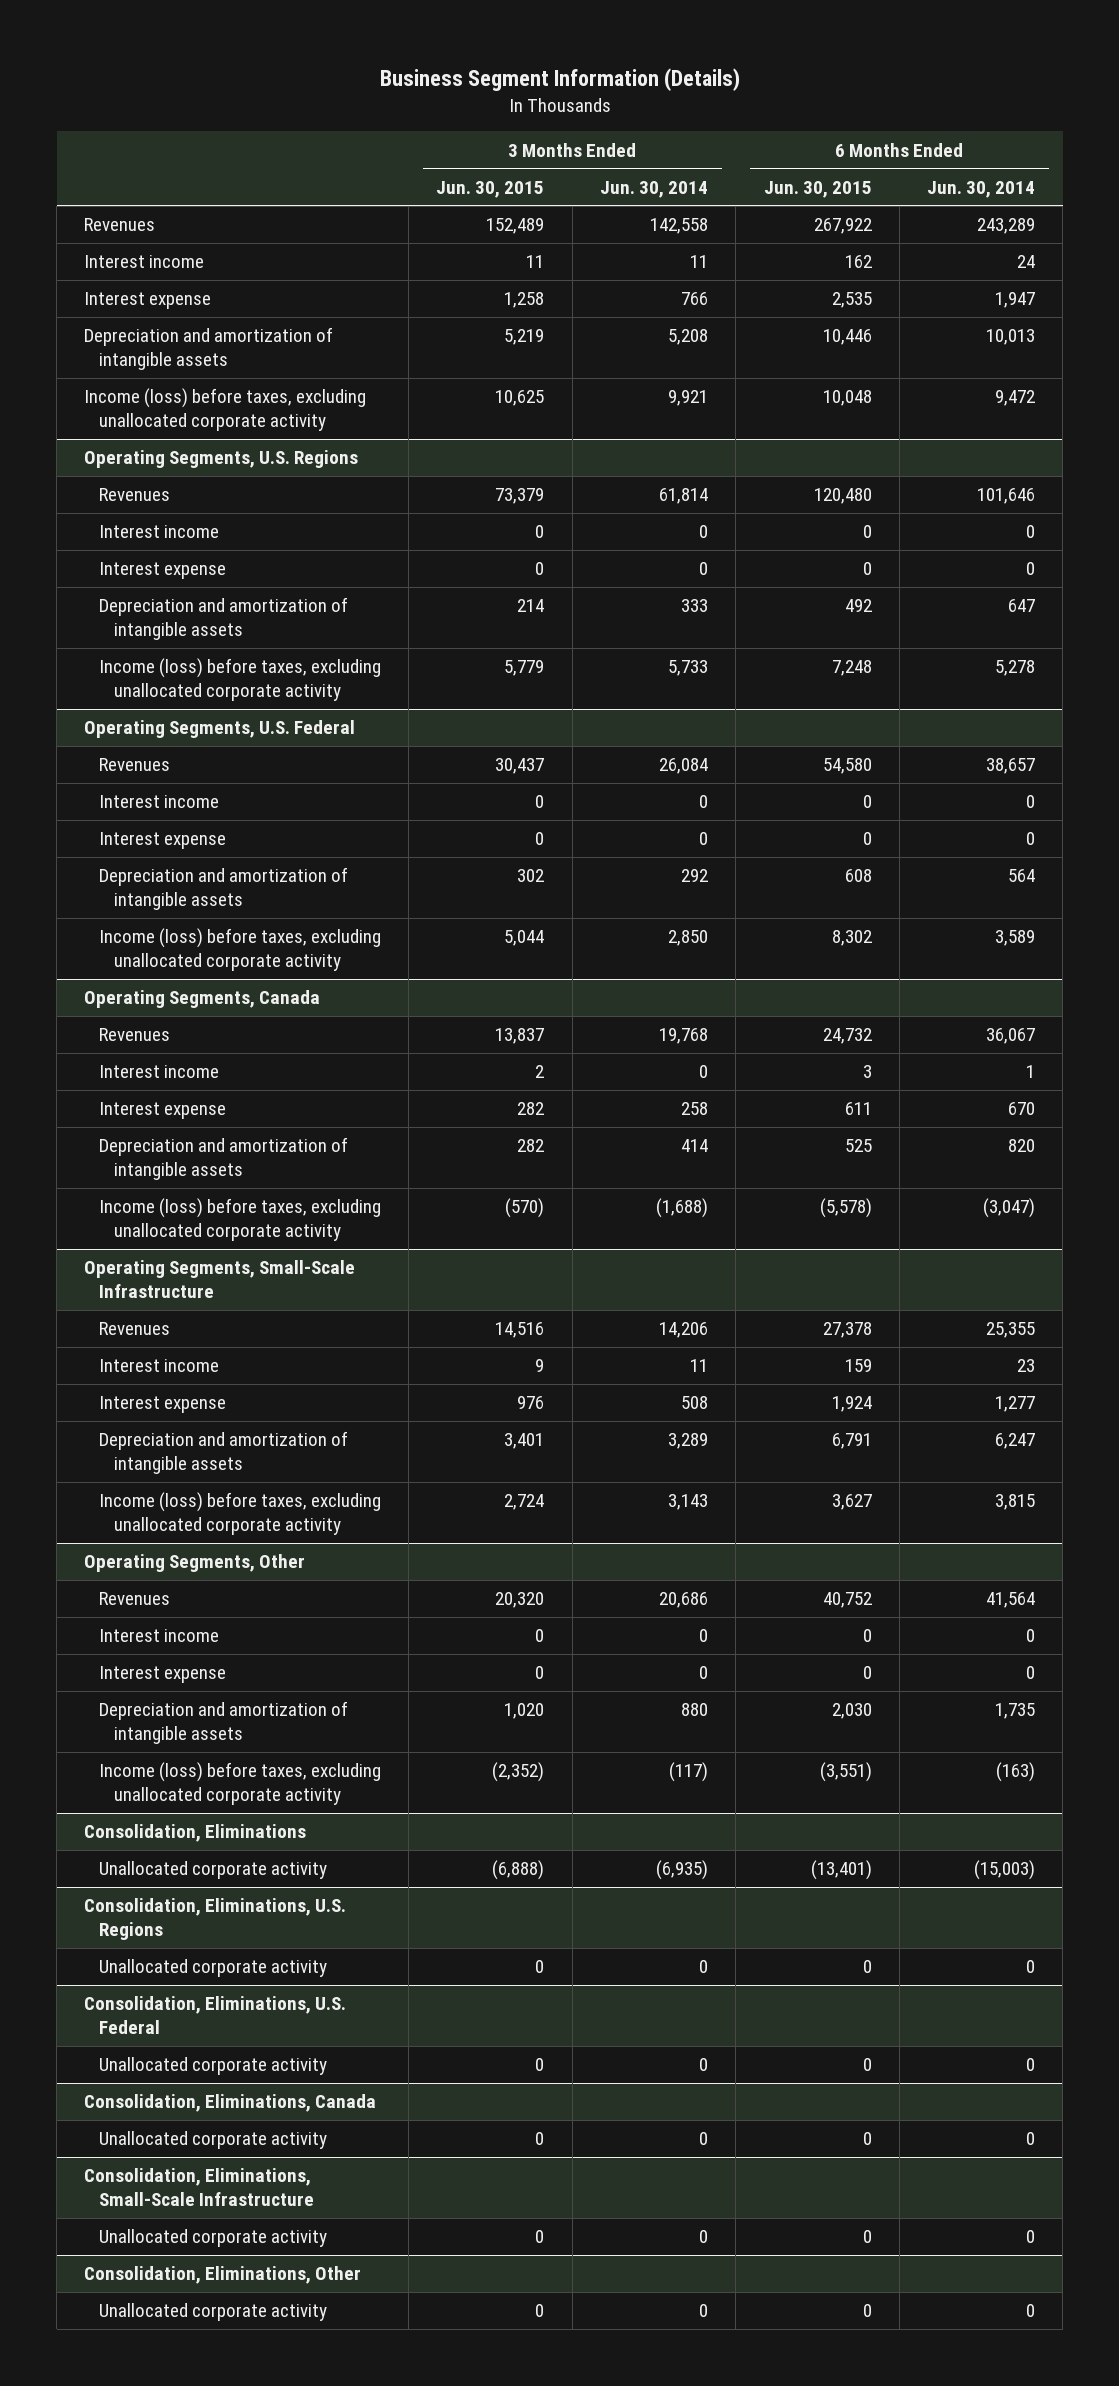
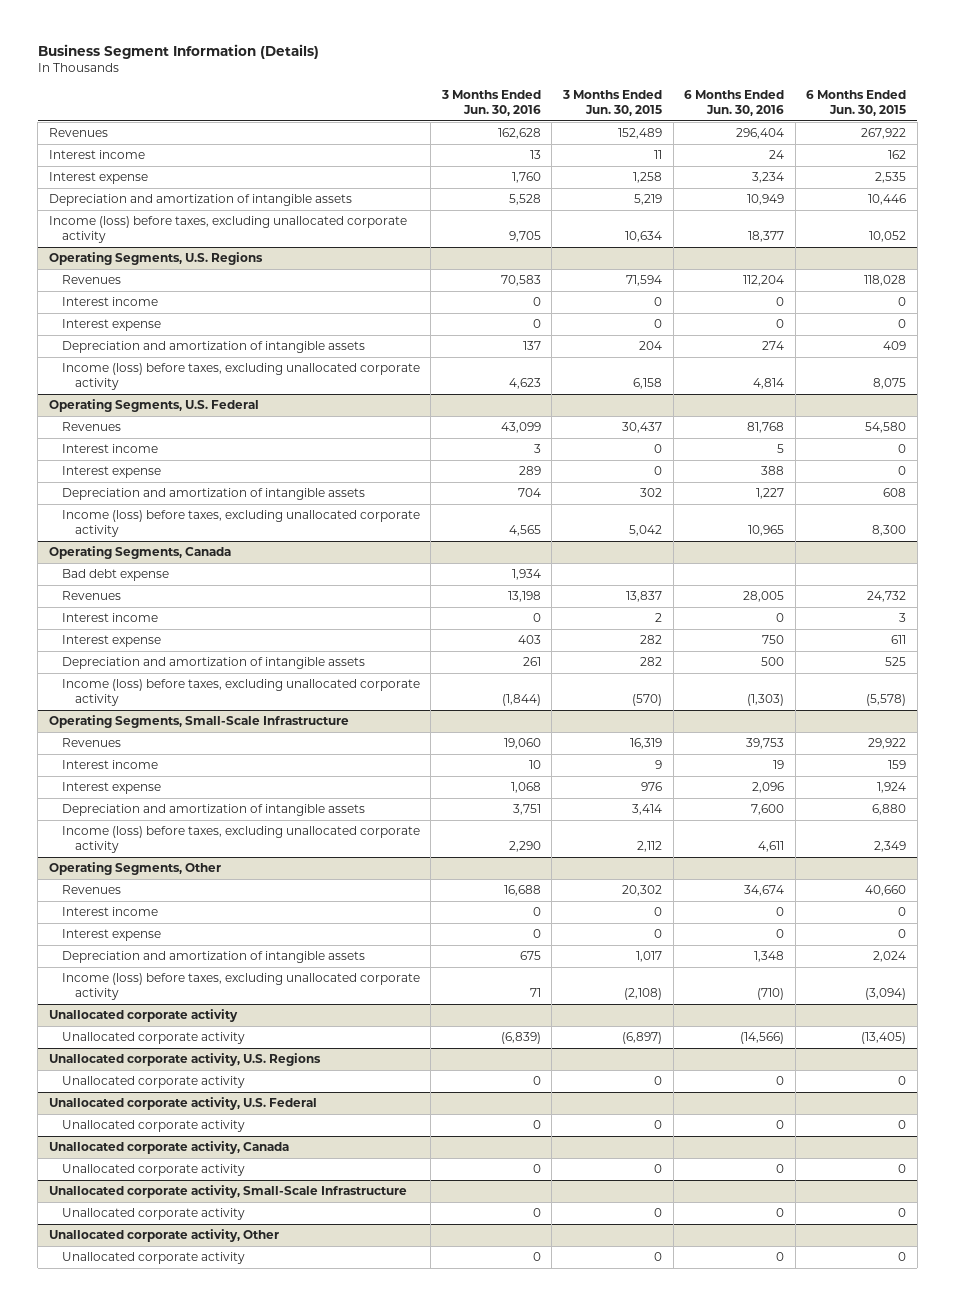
- | 3 Months Ended Jun. 30, 2015 | 3 Months Ended Jun. 30, 2014 | 6 Months Ended Jun. 30, 2015 | 6 Months Ended Jun. 30, 2014
+ | 3 Months Ended Jun. 30, 2016 | 3 Months Ended Jun. 30, 2015 | 6 Months Ended Jun. 30, 2016 | 6 Months Ended Jun. 30, 2015
- Income (loss) before taxes, excluding unallocated corporate activity | 10,625 | 9,921 | 10,048 | 9,472
+ Income (loss) before taxes, excluding unallocated corporate activity | 9,705 | 10,634 | 18,377 | 10,052
@ Operating Segments, U.S. Regions
- Revenues | 73,379 | 61,814 | 120,480 | 101,646
+ Revenues | 70,583 | 71,594 | 112,204 | 118,028
- Depreciation and amortization of intangible assets | 214 | 333 | 492 | 647
- Income (loss) before taxes, excluding unallocated corporate activity | 5,779 | 5,733 | 7,248 | 5,278
+ Depreciation and amortization of intangible assets | 137 | 204 | 274 | 409
+ Income (loss) before taxes, excluding unallocated corporate activity | 4,623 | 6,158 | 4,814 | 8,075
@ Operating Segments, U.S. Federal
- Income (loss) before taxes, excluding unallocated corporate activity | 5,044 | 2,850 | 8,302 | 3,589
+ Income (loss) before taxes, excluding unallocated corporate activity | 4,565 | 5,042 | 10,965 | 8,300
@ Operating Segments, Canada
+ Bad debt expense | 1,934 | | |
@ Operating Segments, Small-Scale Infrastructure
- Revenues | 14,516 | 14,206 | 27,378 | 25,355
+ Revenues | 19,060 | 16,319 | 39,753 | 29,922
- Depreciation and amortization of intangible assets | 3,401 | 3,289 | 6,791 | 6,247
- Income (loss) before taxes, excluding unallocated corporate activity | 2,724 | 3,143 | 3,627 | 3,815
+ Depreciation and amortization of intangible assets | 3,751 | 3,414 | 7,600 | 6,880
+ Income (loss) before taxes, excluding unallocated corporate activity | 2,290 | 2,112 | 4,611 | 2,349
@ Operating Segments, Other
- Revenues | 20,320 | 20,686 | 40,752 | 41,564
+ Revenues | 16,688 | 20,302 | 34,674 | 40,660
- Depreciation and amortization of intangible assets | 1,020 | 880 | 2,030 | 1,735
- Income (loss) before taxes, excluding unallocated corporate activity | (2,352) | (117) | (3,551) | (163)
- Consolidation, Eliminations
- Unallocated corporate activity | (6,888) | (6,935) | (13,401) | (15,003)
- Consolidation, Eliminations, U.S. Regions
@ Operating Segments, Other
+ Depreciation and amortization of intangible assets | 675 | 1,017 | 1,348 | 2,024
+ Income (loss) before taxes, excluding unallocated corporate activity | 71 | (2,108) | (710) | (3,094)
+ Unallocated corporate activity
+ Unallocated corporate activity | (6,839) | (6,897) | (14,566) | (13,405)
+ Unallocated corporate activity, U.S. Regions
- Consolidation, Eliminations, U.S. Federal
+ Unallocated corporate activity, U.S. Federal
- Consolidation, Eliminations, Canada
+ Unallocated corporate activity, Canada
- Consolidation, Eliminations, Small-Scale Infrastructure
+ Unallocated corporate activity, Small-Scale Infrastructure
- Consolidation, Eliminations, Other
+ Unallocated corporate activity, Other

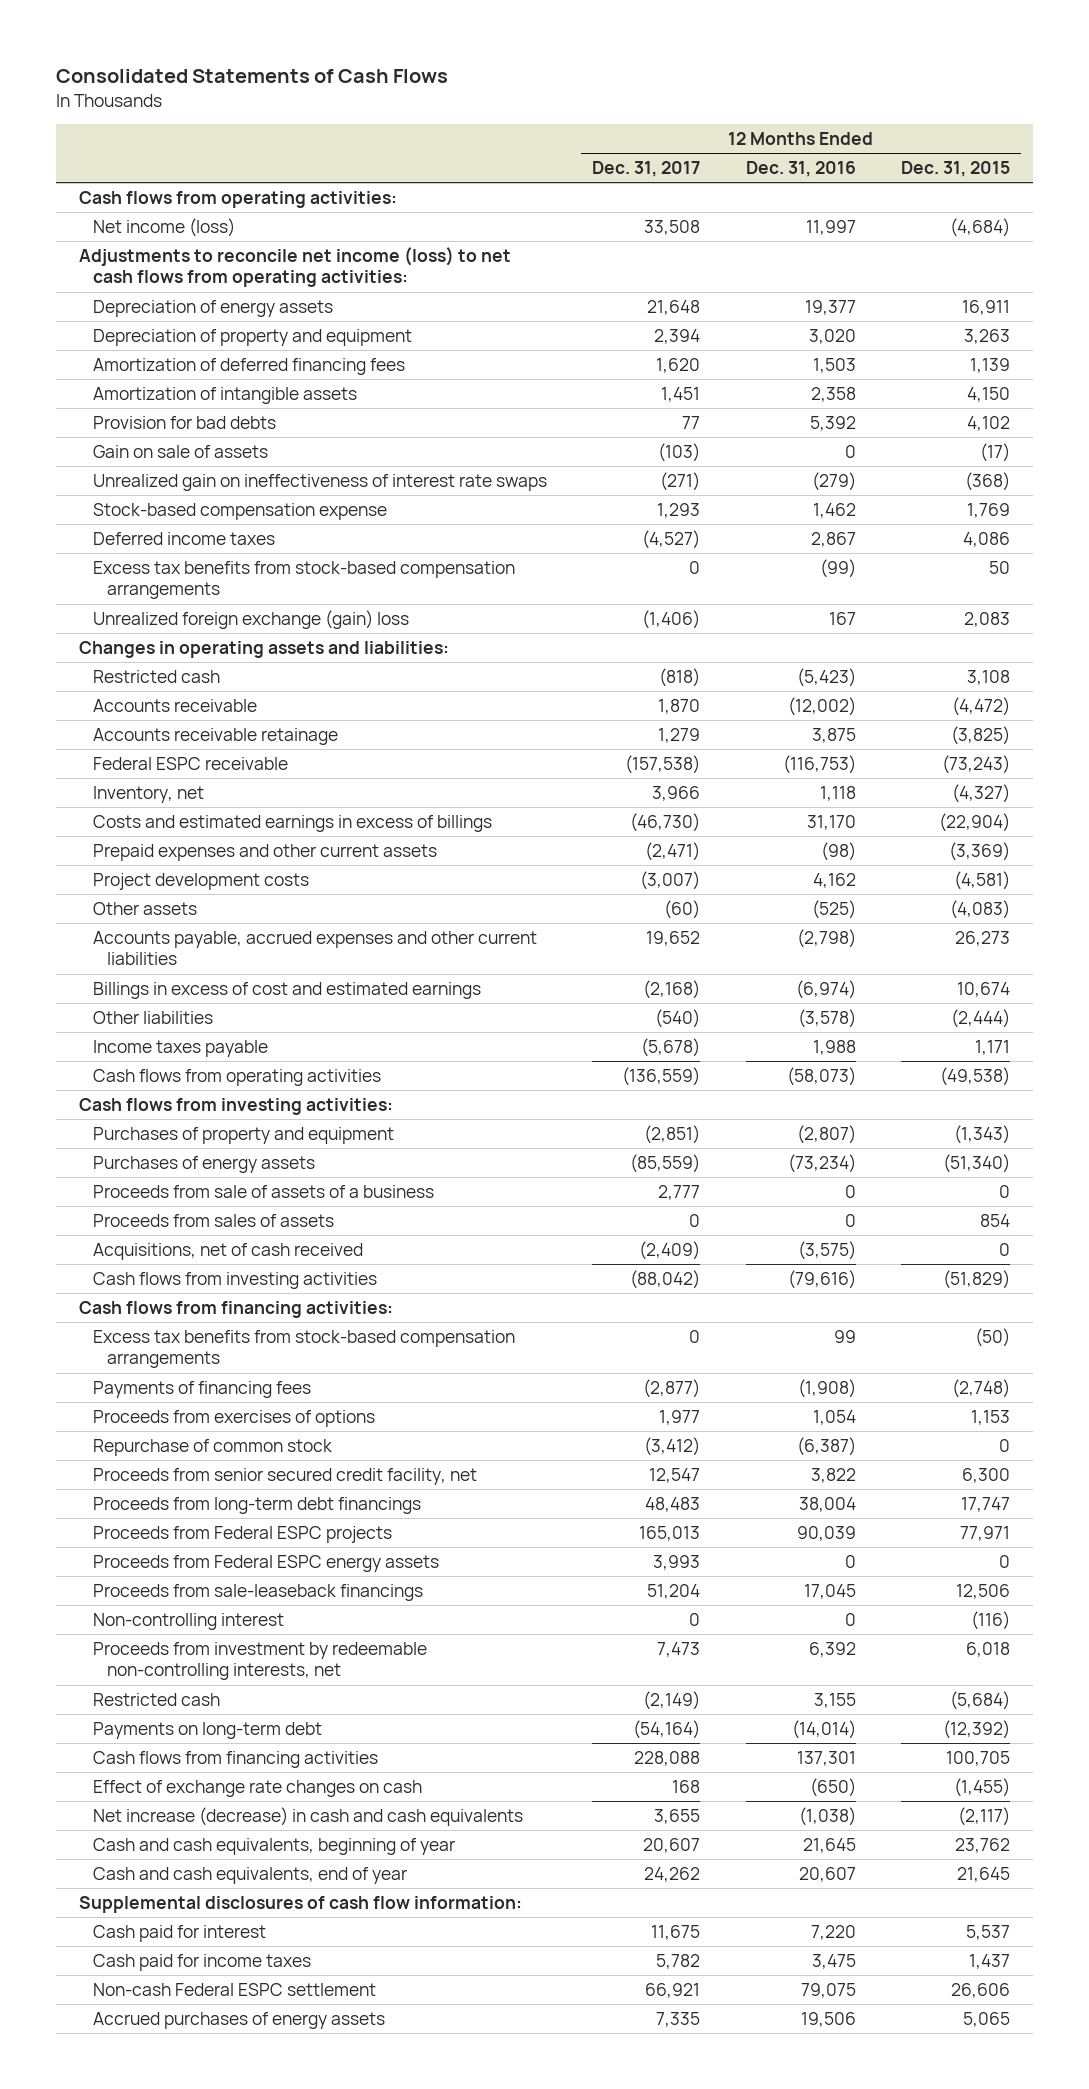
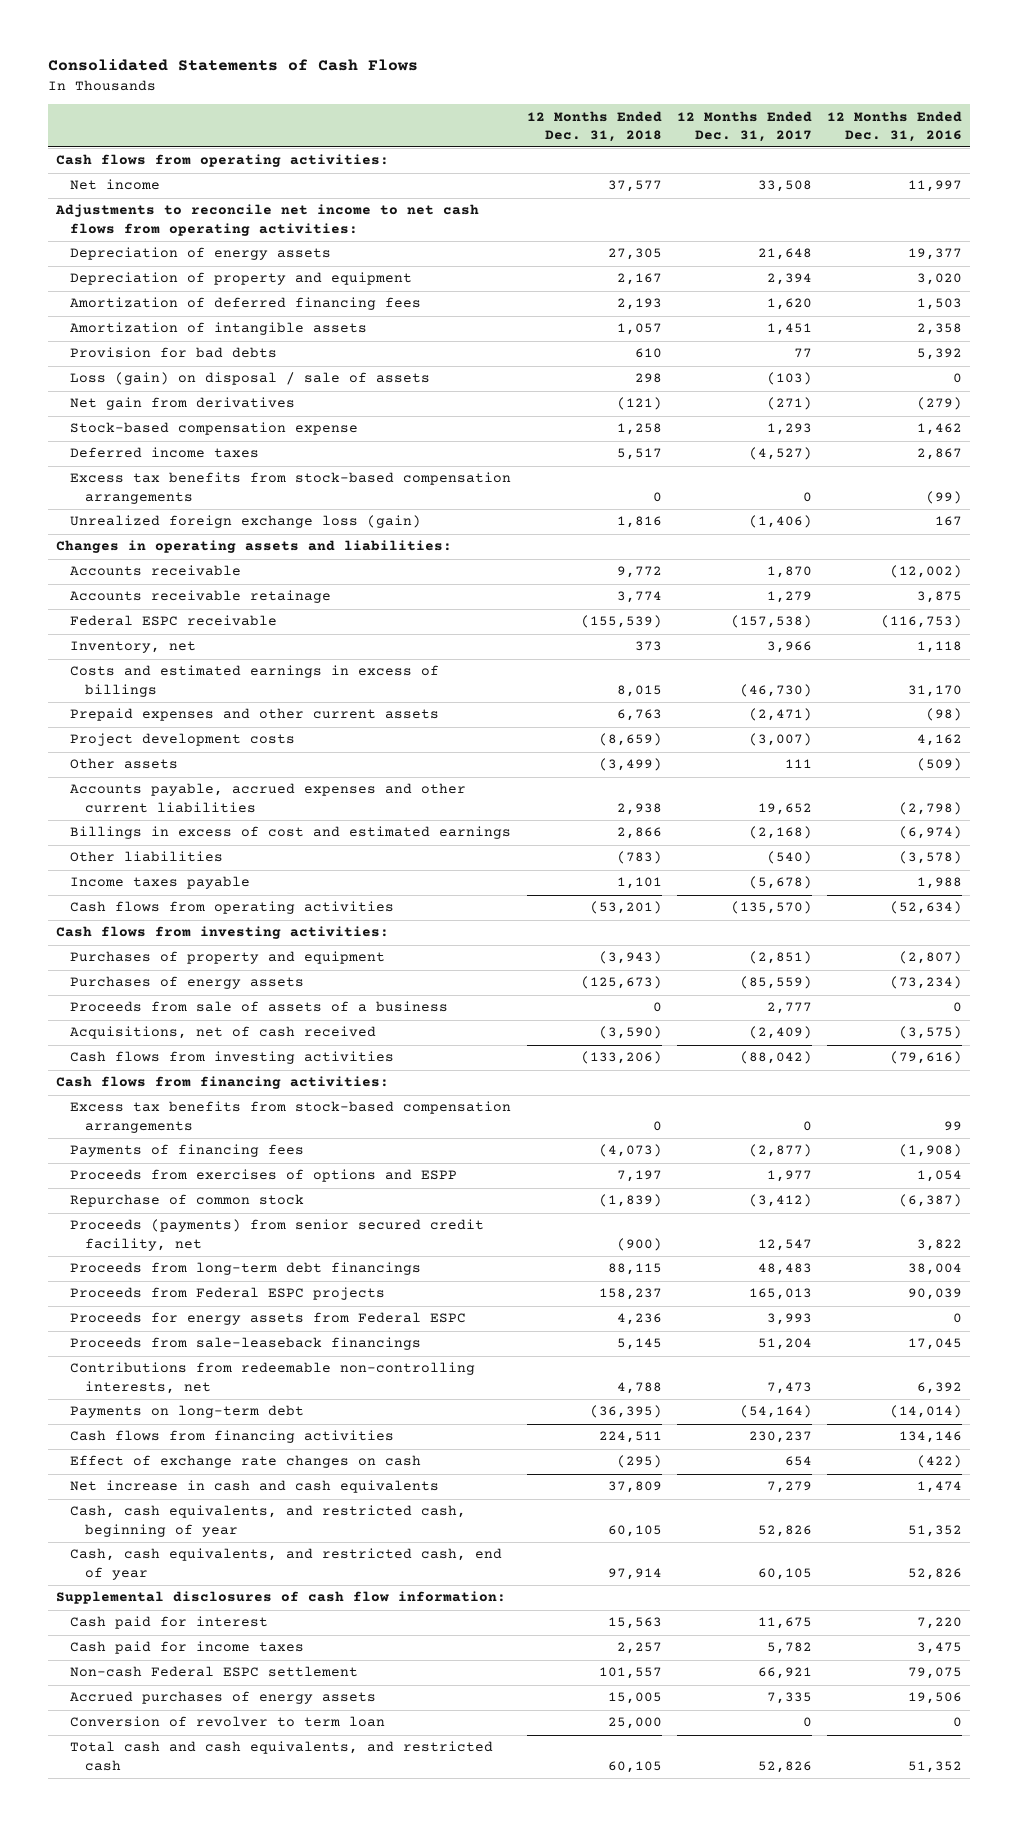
- | 12 Months Ended Dec. 31, 2017 | 12 Months Ended Dec. 31, 2016 | 12 Months Ended Dec. 31, 2015
+ | 12 Months Ended Dec. 31, 2018 | 12 Months Ended Dec. 31, 2017 | 12 Months Ended Dec. 31, 2016
- Net income (loss) | 33,508 | 11,997 | (4,684)
- Adjustments to reconcile net income (loss) to net cash flows from operating activities:
+ Net income | 37,577 | 33,508 | 11,997
+ Adjustments to reconcile net income to net cash flows from operating activities:
- Gain on sale of assets | (103) | 0 | (17)
- Unrealized gain on ineffectiveness of interest rate swaps | (271) | (279) | (368)
+ Loss (gain) on disposal / sale of assets | 298 | (103) | 0
+ Net gain from derivatives | (121) | (271) | (279)
- Unrealized foreign exchange (gain) loss | (1,406) | 167 | 2,083
+ Unrealized foreign exchange loss (gain) | 1,816 | (1,406) | 167
- Restricted cash | (818) | (5,423) | 3,108
- Other assets | (60) | (525) | (4,083)
+ Other assets | (3,499) | 111 | (509)
- Cash flows from operating activities | (136,559) | (58,073) | (49,538)
+ Cash flows from operating activities | (53,201) | (135,570) | (52,634)
- Proceeds from sales of assets | 0 | 0 | 854
- Proceeds from exercises of options | 1,977 | 1,054 | 1,153
+ Proceeds from exercises of options and ESPP | 7,197 | 1,977 | 1,054
- Proceeds from senior secured credit facility, net | 12,547 | 3,822 | 6,300
+ Proceeds (payments) from senior secured credit facility, net | (900) | 12,547 | 3,822
- Proceeds from Federal ESPC energy assets | 3,993 | 0 | 0
+ Proceeds for energy assets from Federal ESPC | 4,236 | 3,993 | 0
- Non-controlling interest | 0 | 0 | (116)
- Proceeds from investment by redeemable non-controlling interests, net | 7,473 | 6,392 | 6,018
- Restricted cash | (2,149) | 3,155 | (5,684)
+ Contributions from redeemable non-controlling interests, net | 4,788 | 7,473 | 6,392
- Cash flows from financing activities | 228,088 | 137,301 | 100,705
- Effect of exchange rate changes on cash | 168 | (650) | (1,455)
- Net increase (decrease) in cash and cash equivalents | 3,655 | (1,038) | (2,117)
- Cash and cash equivalents, beginning of year | 20,607 | 21,645 | 23,762
- Cash and cash equivalents, end of year | 24,262 | 20,607 | 21,645
+ Cash flows from financing activities | 224,511 | 230,237 | 134,146
+ Effect of exchange rate changes on cash | (295) | 654 | (422)
+ Net increase in cash and cash equivalents | 37,809 | 7,279 | 1,474
+ Cash, cash equivalents, and restricted cash, beginning of year | 60,105 | 52,826 | 51,352
+ Cash, cash equivalents, and restricted cash, end of year | 97,914 | 60,105 | 52,826
+ Conversion of revolver to term loan | 25,000 | 0 | 0
+ Total cash and cash equivalents, and restricted cash | 60,105 | 52,826 | 51,352

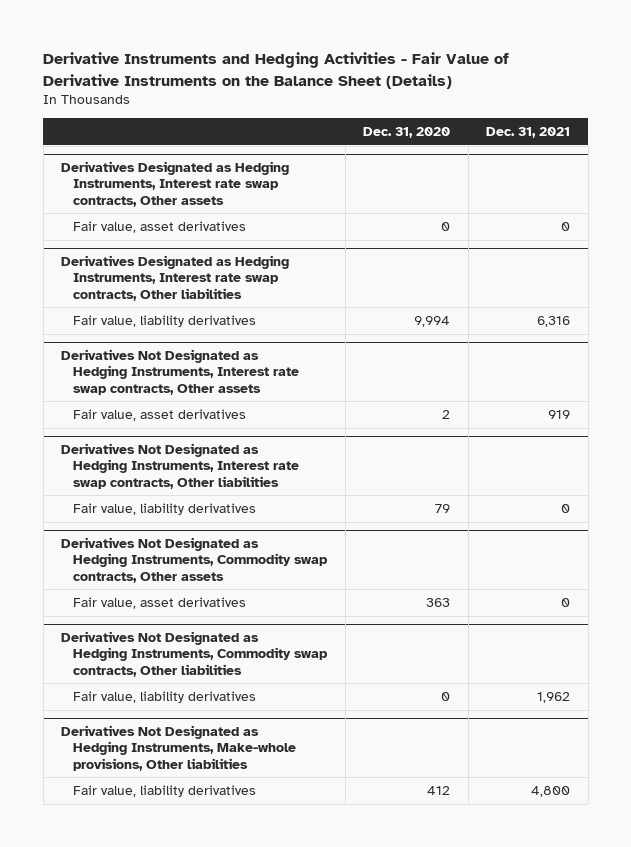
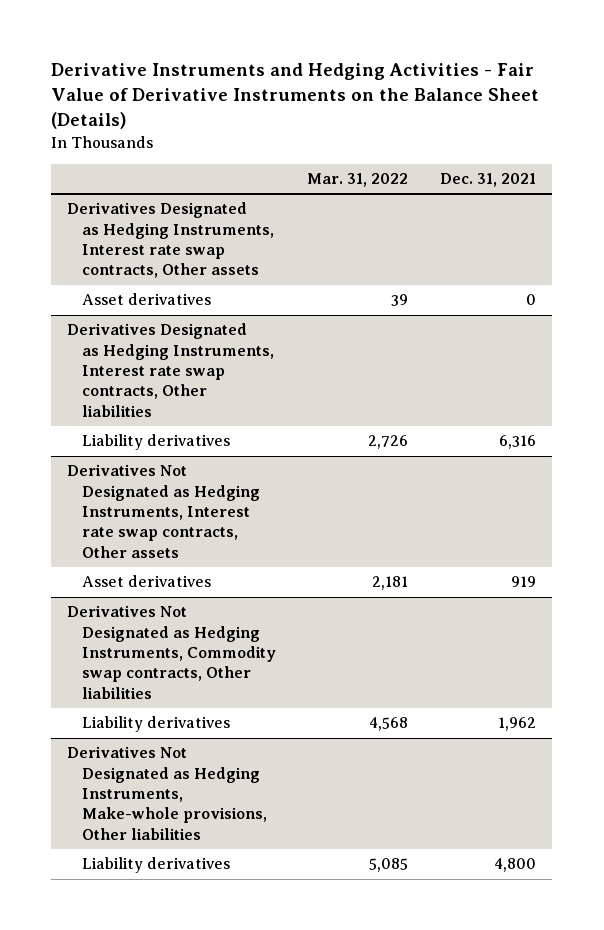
- | Dec. 31, 2020 | Dec. 31, 2021
+ | Mar. 31, 2022 | Dec. 31, 2021
@ Derivatives Designated as Hedging Instruments, Interest rate swap contracts, Other assets
- Fair value, asset derivatives | 0 | 0
+ Asset derivatives | 39 | 0
@ Derivatives Designated as Hedging Instruments, Interest rate swap contracts, Other liabilities
- Fair value, liability derivatives | 9,994 | 6,316
+ Liability derivatives | 2,726 | 6,316
@ Derivatives Not Designated as Hedging Instruments, Interest rate swap contracts, Other assets
- Fair value, asset derivatives | 2 | 919
- Derivatives Not Designated as Hedging Instruments, Interest rate swap contracts, Other liabilities
- Fair value, liability derivatives | 79 | 0
- Derivatives Not Designated as Hedging Instruments, Commodity swap contracts, Other assets
- Fair value, asset derivatives | 363 | 0
@ Derivatives Not Designated as Hedging Instruments, Interest rate swap contracts, Other assets
+ Asset derivatives | 2,181 | 919
@ Derivatives Not Designated as Hedging Instruments, Commodity swap contracts, Other liabilities
- Fair value, liability derivatives | 0 | 1,962
+ Liability derivatives | 4,568 | 1,962
@ Derivatives Not Designated as Hedging Instruments, Make-whole provisions, Other liabilities
- Fair value, liability derivatives | 412 | 4,800
+ Liability derivatives | 5,085 | 4,800

